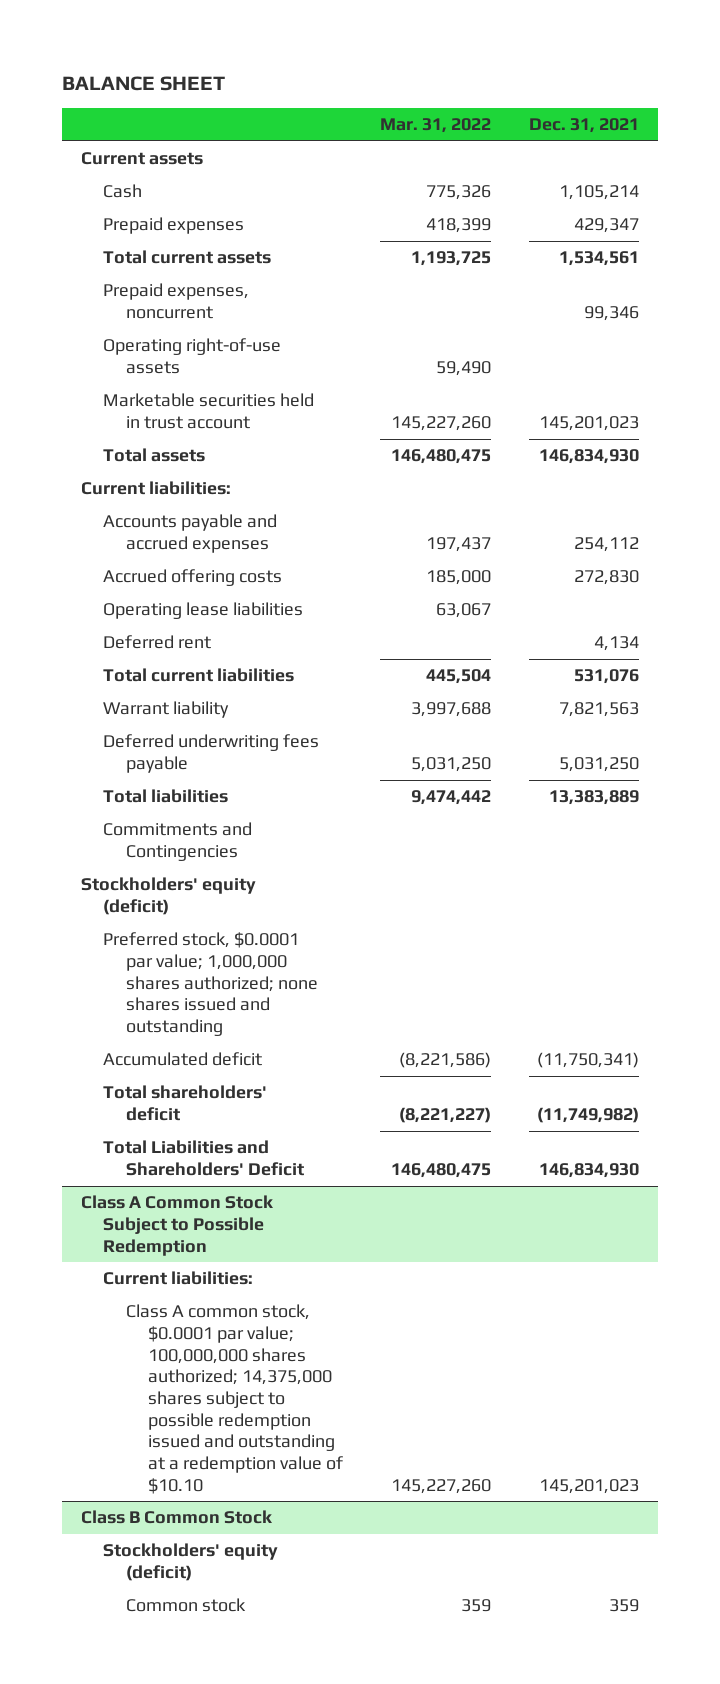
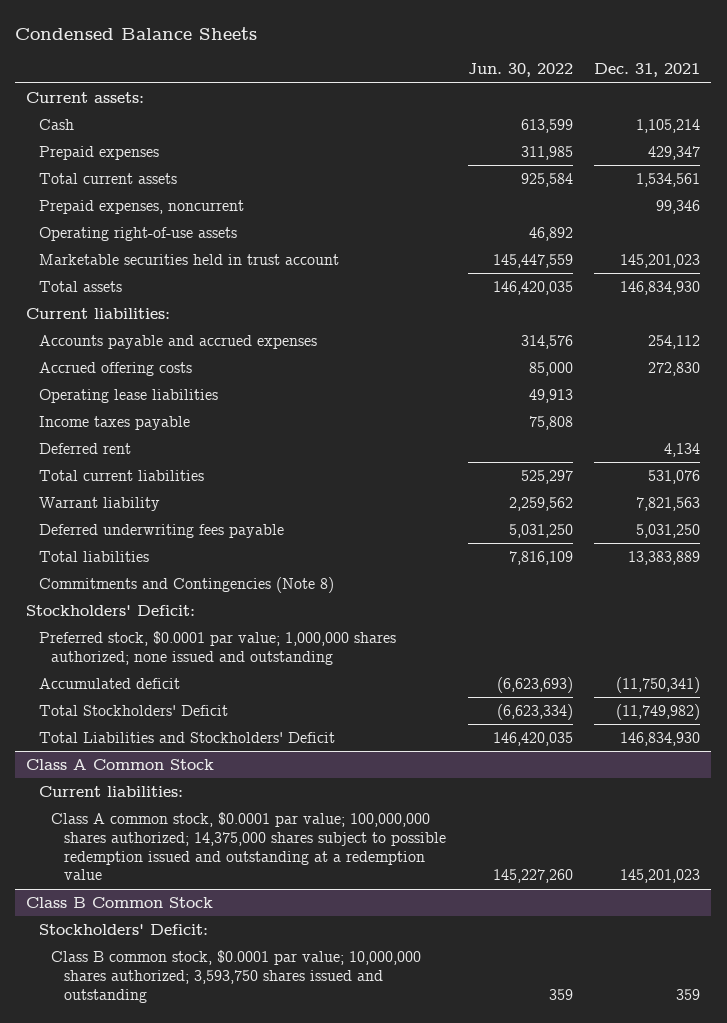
- BALANCE SHEET
+ Condensed Balance Sheets
- | Mar. 31, 2022 | Dec. 31, 2021
+ | Jun. 30, 2022 | Dec. 31, 2021
- Current assets
+ Current assets:
+ Income taxes payable | 75,808 |
- Commitments and Contingencies
- Stockholders' equity (deficit)
- Preferred stock, $0.0001 par value; 1,000,000 shares authorized; none shares issued and outstanding
+ Commitments and Contingencies (Note 8)
+ Stockholders' Deficit:
+ Preferred stock, $0.0001 par value; 1,000,000 shares authorized; none issued and outstanding
- Total shareholders' deficit | (8,221,227) | (11,749,982)
- Total Liabilities and Shareholders' Deficit | 146,480,475 | 146,834,930
- Class A Common Stock Subject to Possible Redemption
+ Total Stockholders' Deficit | (6,623,334) | (11,749,982)
+ Total Liabilities and Stockholders' Deficit | 146,420,035 | 146,834,930
+ Class A Common Stock
- Class A common stock, $0.0001 par value; 100,000,000 shares authorized; 14,375,000 shares subject to possible redemption issued and outstanding at a redemption value of $10.10 | 145,227,260 | 145,201,023
+ Class A common stock, $0.0001 par value; 100,000,000 shares authorized; 14,375,000 shares subject to possible redemption issued and outstanding at a redemption value | 145,227,260 | 145,201,023
@ Class B Common Stock
- Stockholders' equity (deficit)
- Common stock | 359 | 359
+ Stockholders' Deficit:
+ Class B common stock, $0.0001 par value; 10,000,000 shares authorized; 3,593,750 shares issued and outstanding | 359 | 359

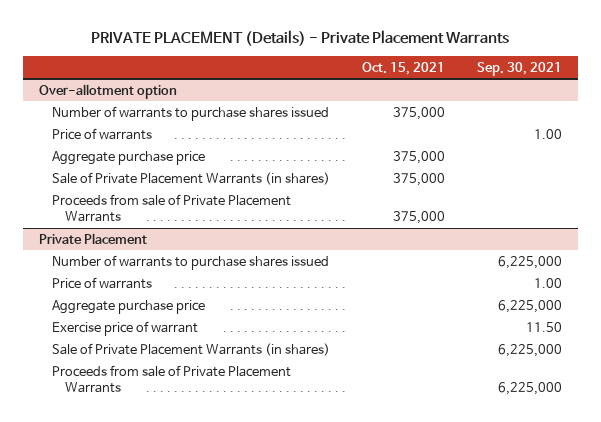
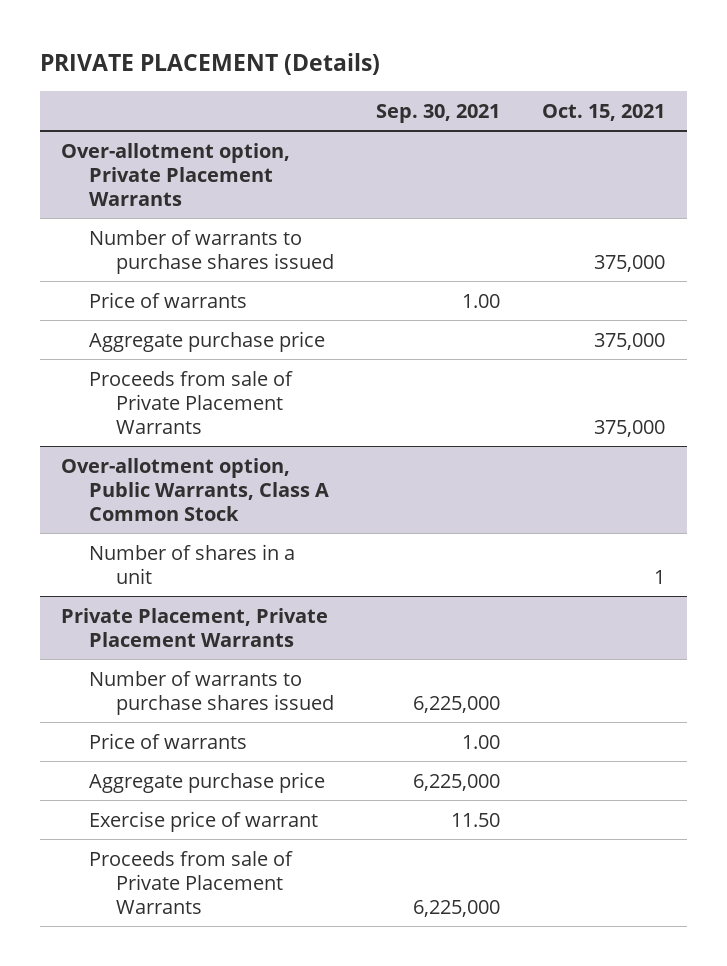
- PRIVATE PLACEMENT (Details) - Private Placement Warrants
+ PRIVATE PLACEMENT (Details)
- | Oct. 15, 2021 | Sep. 30, 2021
+ | Sep. 30, 2021 | Oct. 15, 2021
- Over-allotment option
+ Over-allotment option, Private Placement Warrants
- Sale of Private Placement Warrants (in shares) | 375,000 |
- Private Placement
+ Over-allotment option, Public Warrants, Class A Common Stock
+ Number of shares in a unit | | 1
+ Private Placement, Private Placement Warrants
- Sale of Private Placement Warrants (in shares) | | 6,225,000

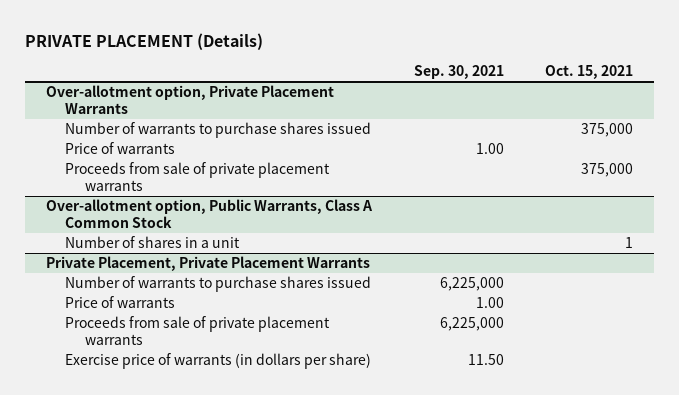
@ Over-allotment option, Private Placement Warrants
- Aggregate purchase price | | 375,000
- Proceeds from sale of Private Placement Warrants | | 375,000
+ Proceeds from sale of private placement warrants | | 375,000
@ Private Placement, Private Placement Warrants
- Aggregate purchase price | 6,225,000 |
- Exercise price of warrant | 11.50 |
- Proceeds from sale of Private Placement Warrants | 6,225,000 |
+ Proceeds from sale of private placement warrants | 6,225,000 |
+ Exercise price of warrants (in dollars per share) | 11.50 |

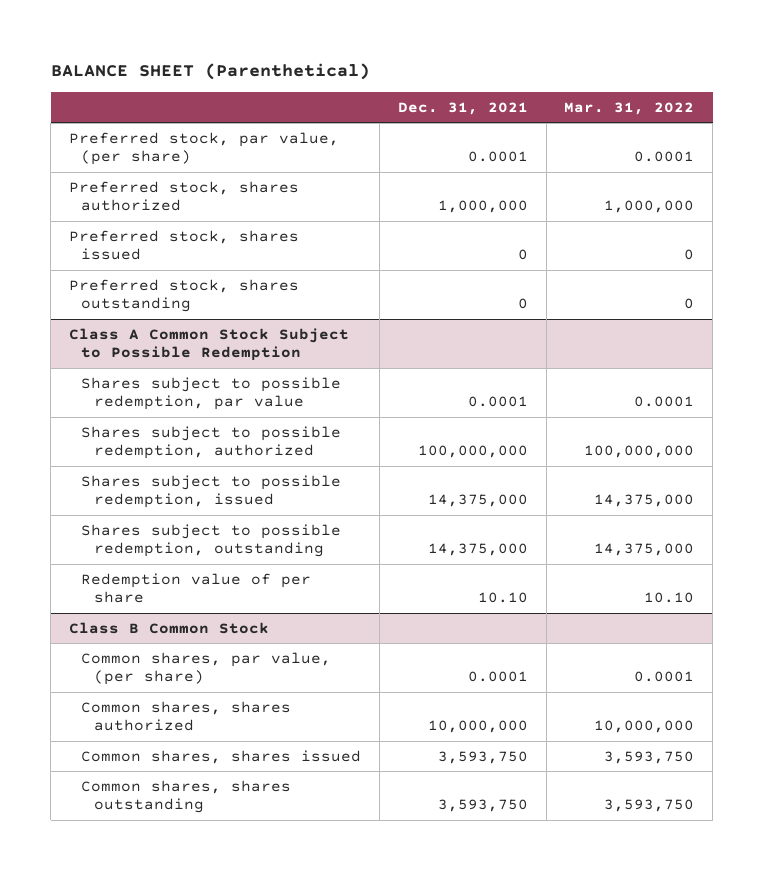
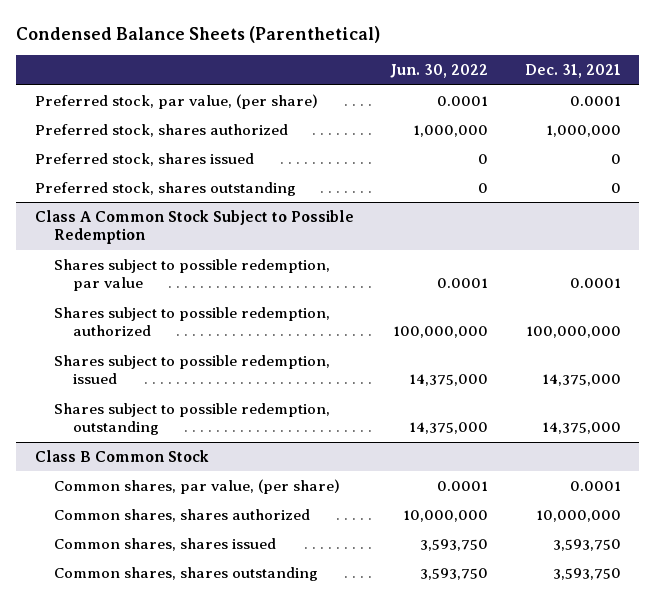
- BALANCE SHEET (Parenthetical)
+ Condensed Balance Sheets (Parenthetical)
- | Dec. 31, 2021 | Mar. 31, 2022
+ | Jun. 30, 2022 | Dec. 31, 2021
@ Class A Common Stock Subject to Possible Redemption
- Redemption value of per share | 10.10 | 10.10

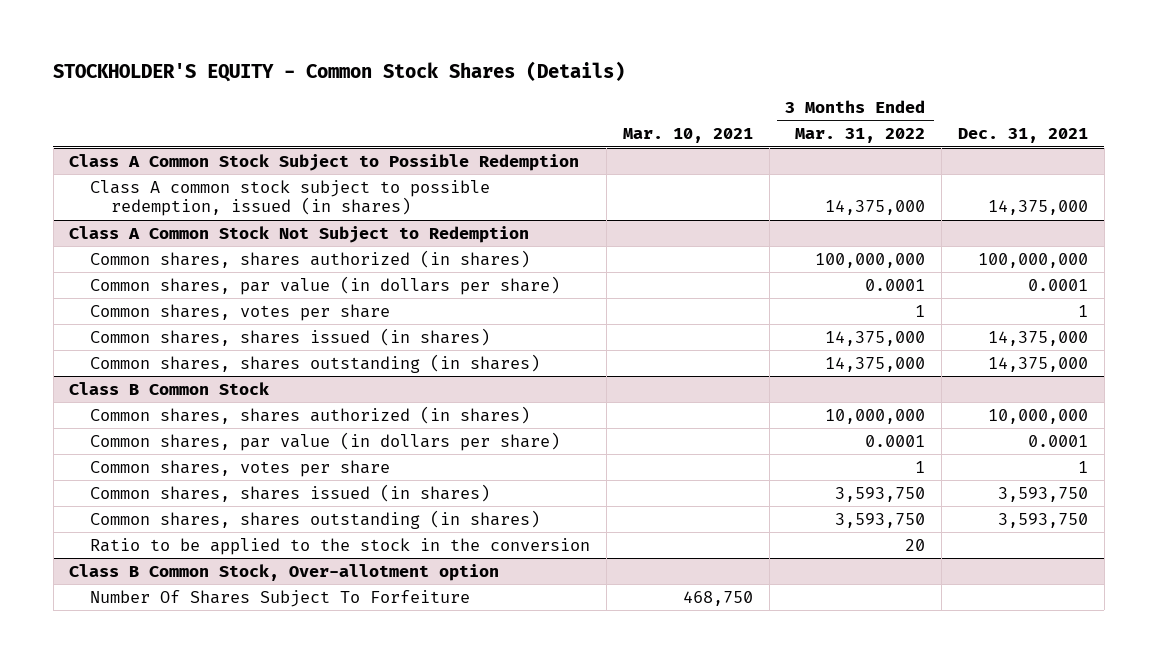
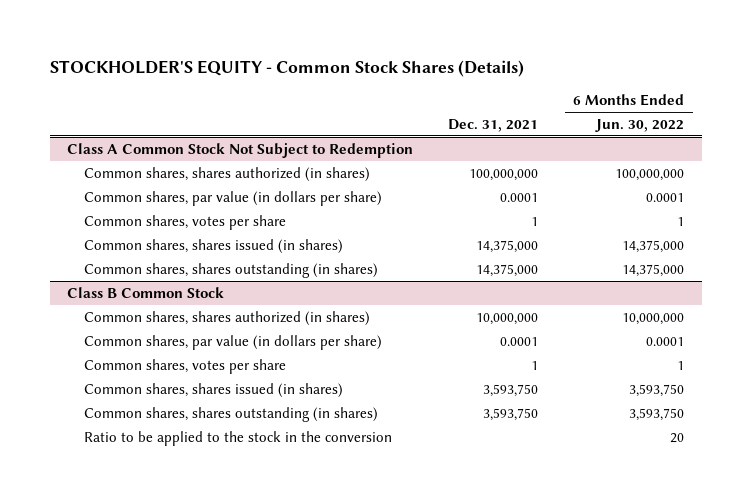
- | Mar. 10, 2021 | 3 Months Ended Mar. 31, 2022 | Dec. 31, 2021
+ | Dec. 31, 2021 | 6 Months Ended Jun. 30, 2022
- Class A Common Stock Subject to Possible Redemption
- Class A common stock subject to possible redemption, issued (in shares) | | 14,375,000 | 14,375,000
- Class B Common Stock, Over-allotment option
- Number Of Shares Subject To Forfeiture | 468,750 | |

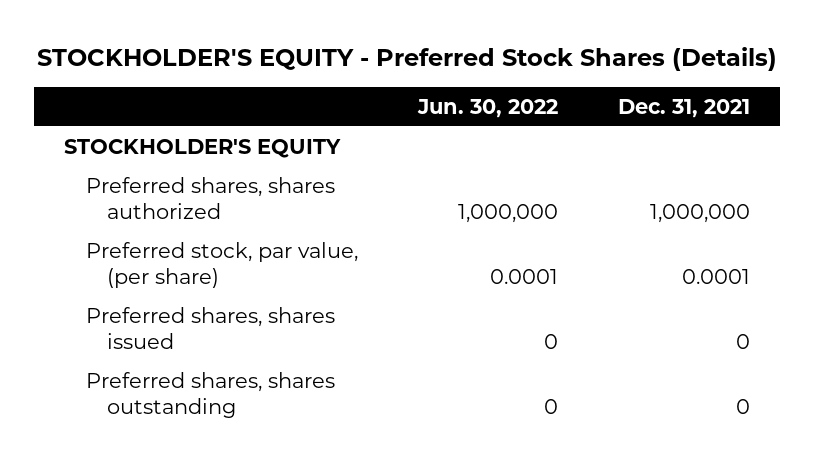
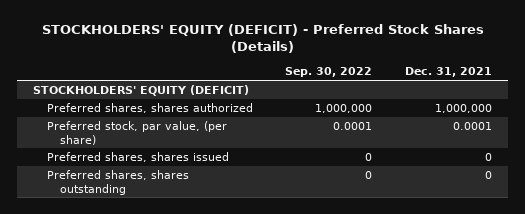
- STOCKHOLDER'S EQUITY - Preferred Stock Shares (Details)
+ STOCKHOLDERS' EQUITY (DEFICIT) - Preferred Stock Shares (Details)
- | Jun. 30, 2022 | Dec. 31, 2021
+ | Sep. 30, 2022 | Dec. 31, 2021
- STOCKHOLDER'S EQUITY
+ STOCKHOLDERS' EQUITY (DEFICIT)

